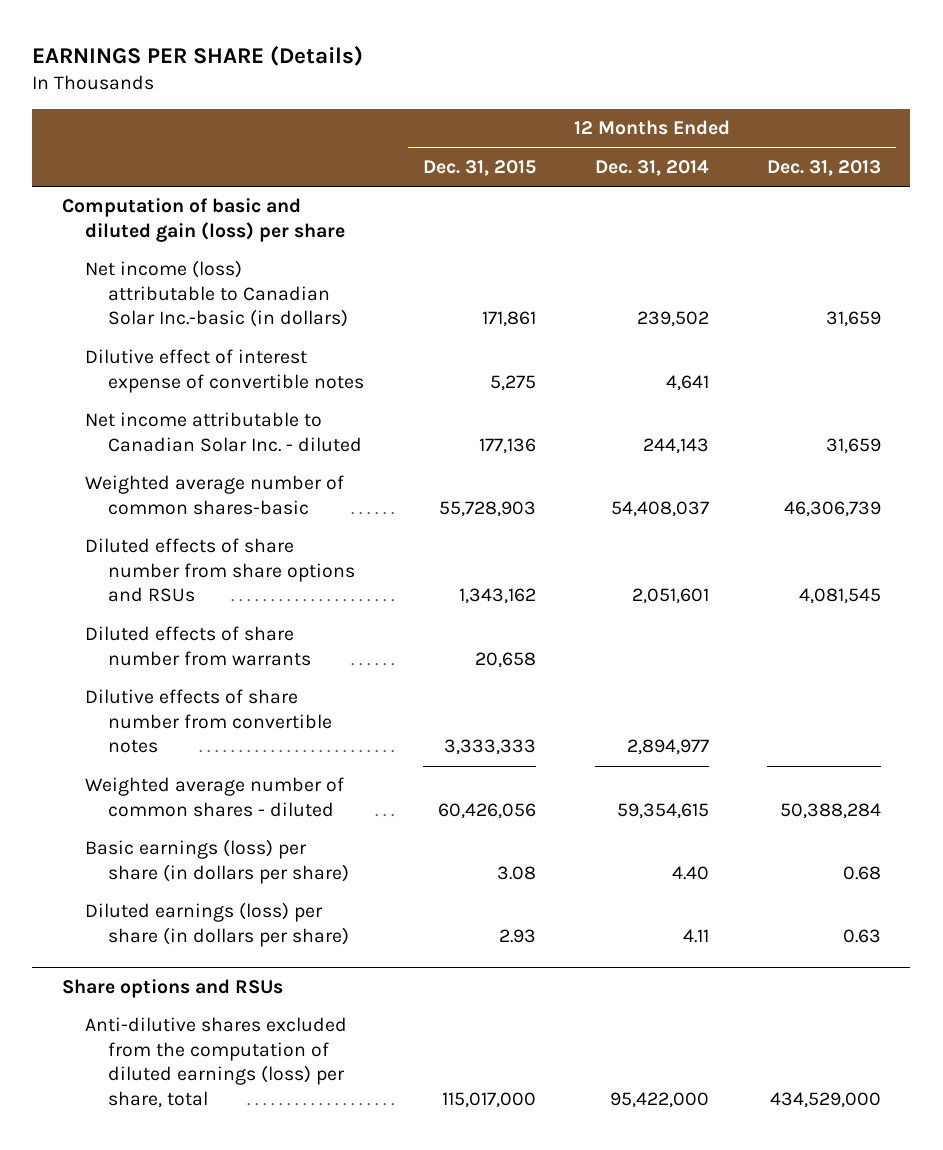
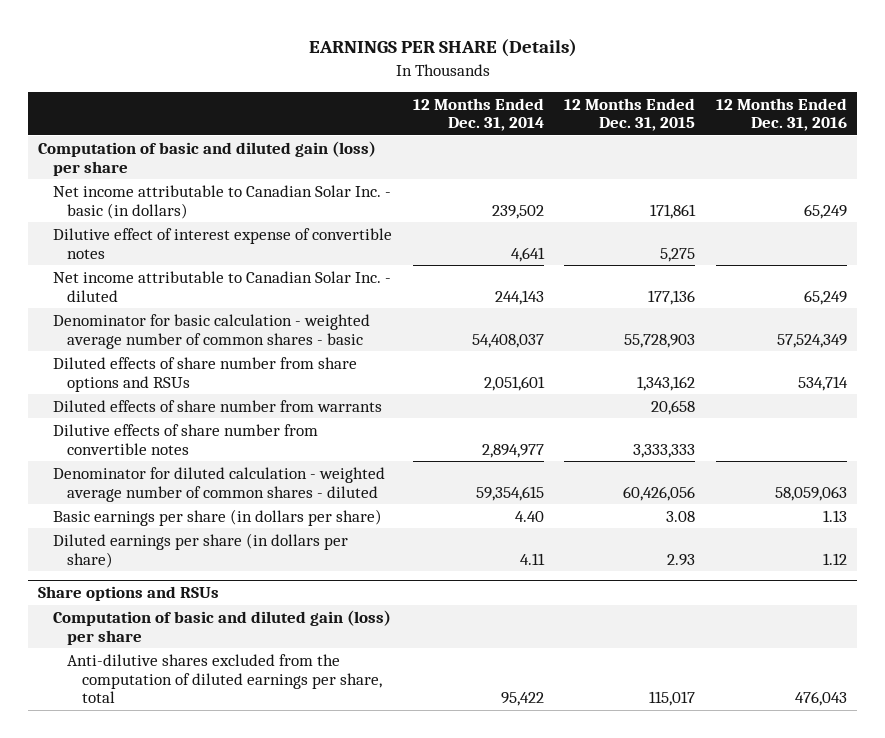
- | 12 Months Ended Dec. 31, 2015 | 12 Months Ended Dec. 31, 2014 | 12 Months Ended Dec. 31, 2013
+ | 12 Months Ended Dec. 31, 2014 | 12 Months Ended Dec. 31, 2015 | 12 Months Ended Dec. 31, 2016
- Net income (loss) attributable to Canadian Solar Inc.-basic (in dollars) | 171,861 | 239,502 | 31,659
+ Net income attributable to Canadian Solar Inc. - basic (in dollars) | 239,502 | 171,861 | 65,249
- Weighted average number of common shares-basic | 55,728,903 | 54,408,037 | 46,306,739
+ Denominator for basic calculation - weighted average number of common shares - basic | 54,408,037 | 55,728,903 | 57,524,349
- Weighted average number of common shares - diluted | 60,426,056 | 59,354,615 | 50,388,284
- Basic earnings (loss) per share (in dollars per share) | 3.08 | 4.40 | 0.68
- Diluted earnings (loss) per share (in dollars per share) | 2.93 | 4.11 | 0.63
+ Denominator for diluted calculation - weighted average number of common shares - diluted | 59,354,615 | 60,426,056 | 58,059,063
+ Basic earnings per share (in dollars per share) | 4.40 | 3.08 | 1.13
+ Diluted earnings per share (in dollars per share) | 4.11 | 2.93 | 1.12
@ Share options and RSUs
- Anti-dilutive shares excluded from the computation of diluted earnings (loss) per share, total | 115,017,000 | 95,422,000 | 434,529,000
+ Computation of basic and diluted gain (loss) per share
+ Anti-dilutive shares excluded from the computation of diluted earnings per share, total | 95,422 | 115,017 | 476,043

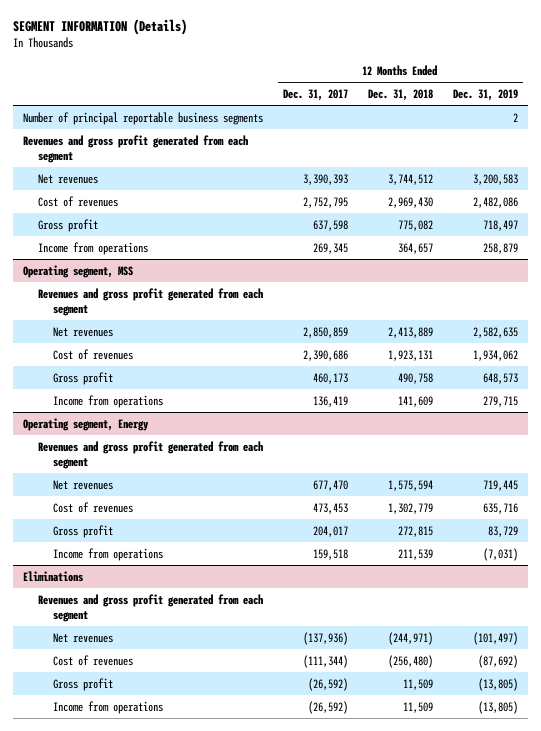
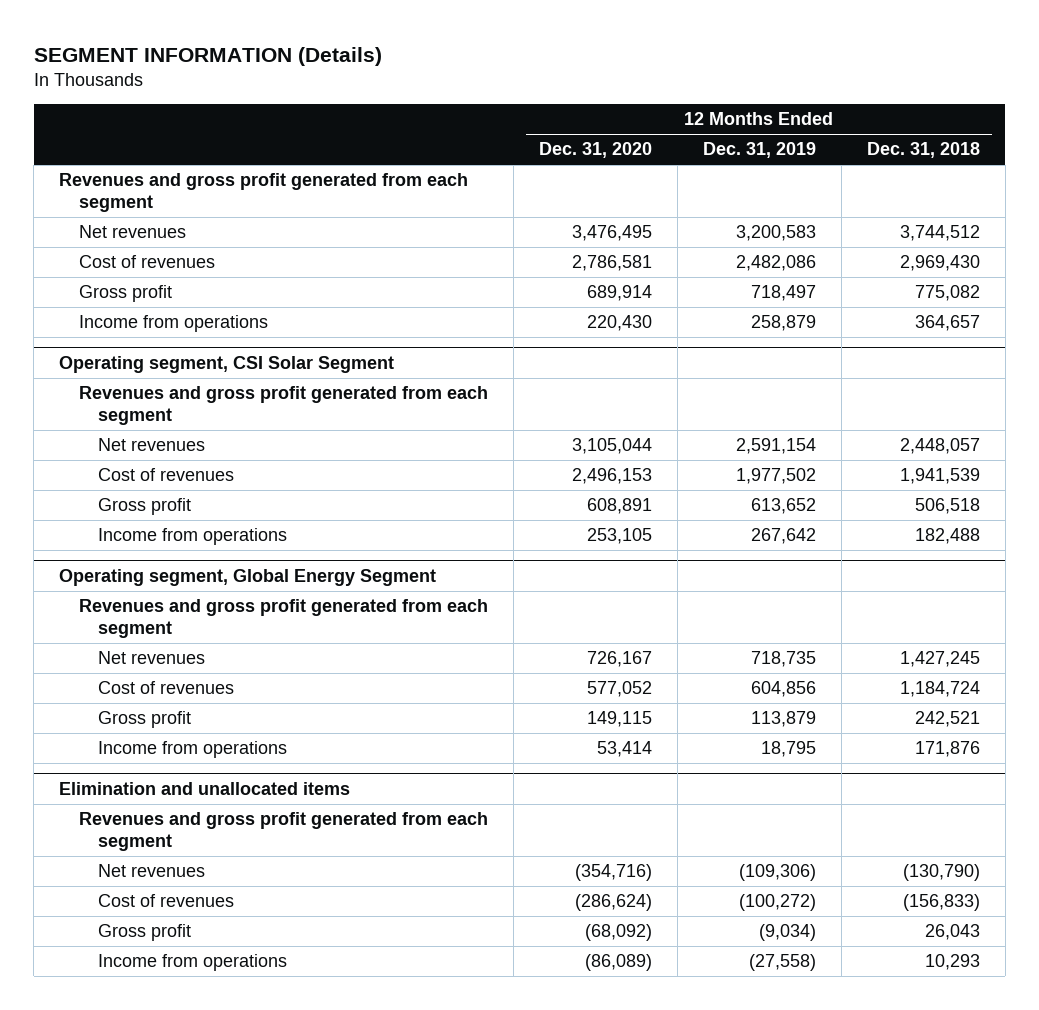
- | 12 Months Ended Dec. 31, 2017 | 12 Months Ended Dec. 31, 2018 | 12 Months Ended Dec. 31, 2019
+ | 12 Months Ended Dec. 31, 2020 | 12 Months Ended Dec. 31, 2019 | 12 Months Ended Dec. 31, 2018
- Number of principal reportable business segments | | | 2
- Operating segment, MSS
+ Operating segment, CSI Solar Segment
- Net revenues | 2,850,859 | 2,413,889 | 2,582,635
- Cost of revenues | 2,390,686 | 1,923,131 | 1,934,062
- Gross profit | 460,173 | 490,758 | 648,573
- Income from operations | 136,419 | 141,609 | 279,715
- Operating segment, Energy
+ Net revenues | 3,105,044 | 2,591,154 | 2,448,057
+ Cost of revenues | 2,496,153 | 1,977,502 | 1,941,539
+ Gross profit | 608,891 | 613,652 | 506,518
+ Income from operations | 253,105 | 267,642 | 182,488
+ Operating segment, Global Energy Segment
- Net revenues | 677,470 | 1,575,594 | 719,445
- Cost of revenues | 473,453 | 1,302,779 | 635,716
- Gross profit | 204,017 | 272,815 | 83,729
- Income from operations | 159,518 | 211,539 | (7,031)
- Eliminations
+ Net revenues | 726,167 | 718,735 | 1,427,245
+ Cost of revenues | 577,052 | 604,856 | 1,184,724
+ Gross profit | 149,115 | 113,879 | 242,521
+ Income from operations | 53,414 | 18,795 | 171,876
+ Elimination and unallocated items
- Net revenues | (137,936) | (244,971) | (101,497)
- Cost of revenues | (111,344) | (256,480) | (87,692)
- Gross profit | (26,592) | 11,509 | (13,805)
- Income from operations | (26,592) | 11,509 | (13,805)
+ Net revenues | (354,716) | (109,306) | (130,790)
+ Cost of revenues | (286,624) | (100,272) | (156,833)
+ Gross profit | (68,092) | (9,034) | 26,043
+ Income from operations | (86,089) | (27,558) | 10,293

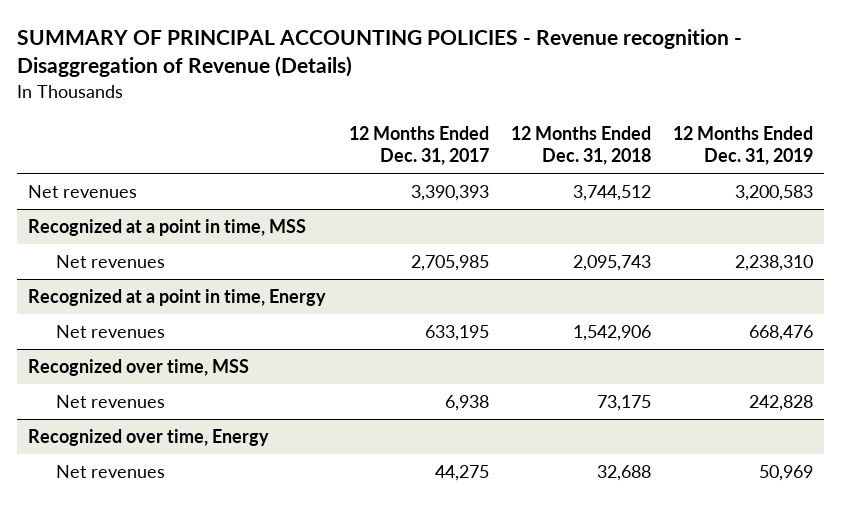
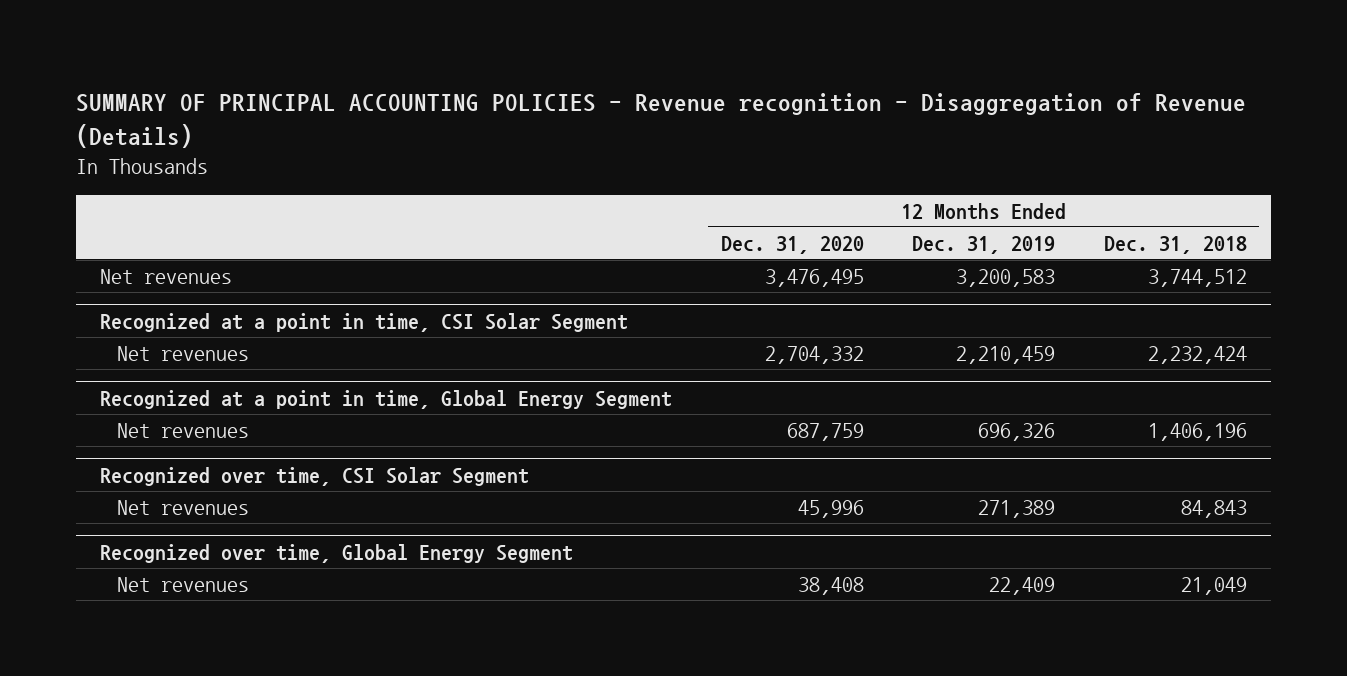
- | 12 Months Ended Dec. 31, 2017 | 12 Months Ended Dec. 31, 2018 | 12 Months Ended Dec. 31, 2019
+ | 12 Months Ended Dec. 31, 2020 | 12 Months Ended Dec. 31, 2019 | 12 Months Ended Dec. 31, 2018
- Recognized at a point in time, MSS
- Net revenues | 2,705,985 | 2,095,743 | 2,238,310
- Recognized at a point in time, Energy
- Net revenues | 633,195 | 1,542,906 | 668,476
- Recognized over time, MSS
- Net revenues | 6,938 | 73,175 | 242,828
- Recognized over time, Energy
- Net revenues | 44,275 | 32,688 | 50,969
+ Recognized at a point in time, CSI Solar Segment
+ Net revenues | 2,704,332 | 2,210,459 | 2,232,424
+ Recognized at a point in time, Global Energy Segment
+ Net revenues | 687,759 | 696,326 | 1,406,196
+ Recognized over time, CSI Solar Segment
+ Net revenues | 45,996 | 271,389 | 84,843
+ Recognized over time, Global Energy Segment
+ Net revenues | 38,408 | 22,409 | 21,049

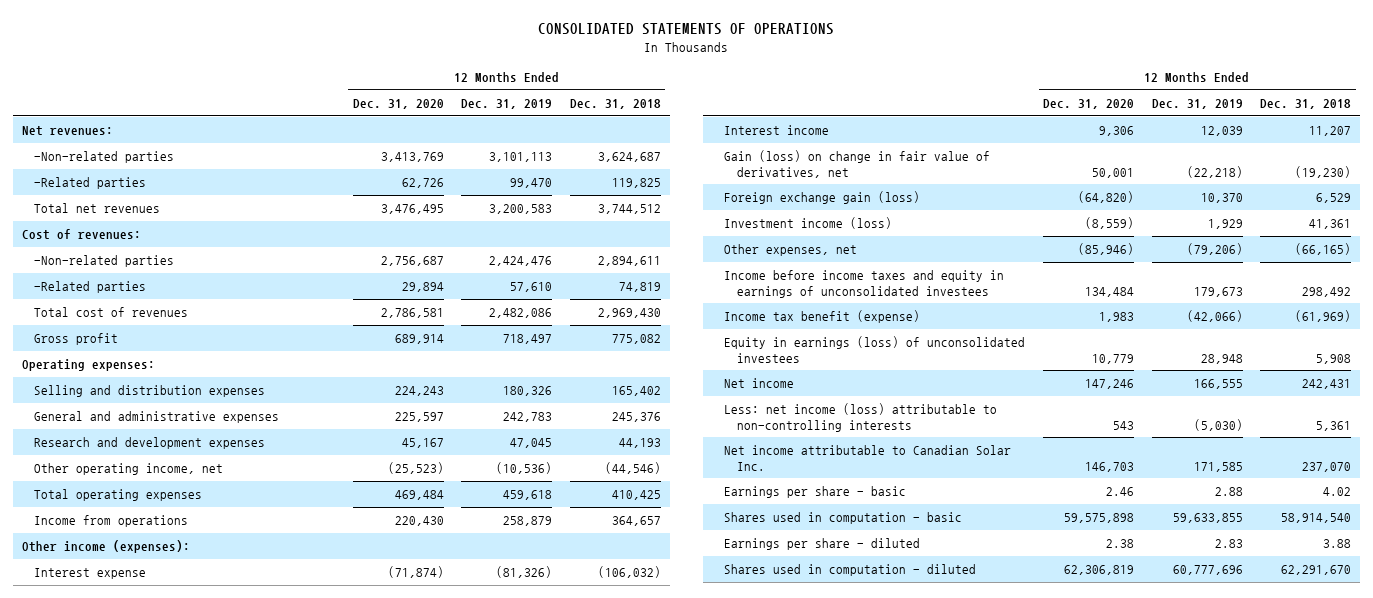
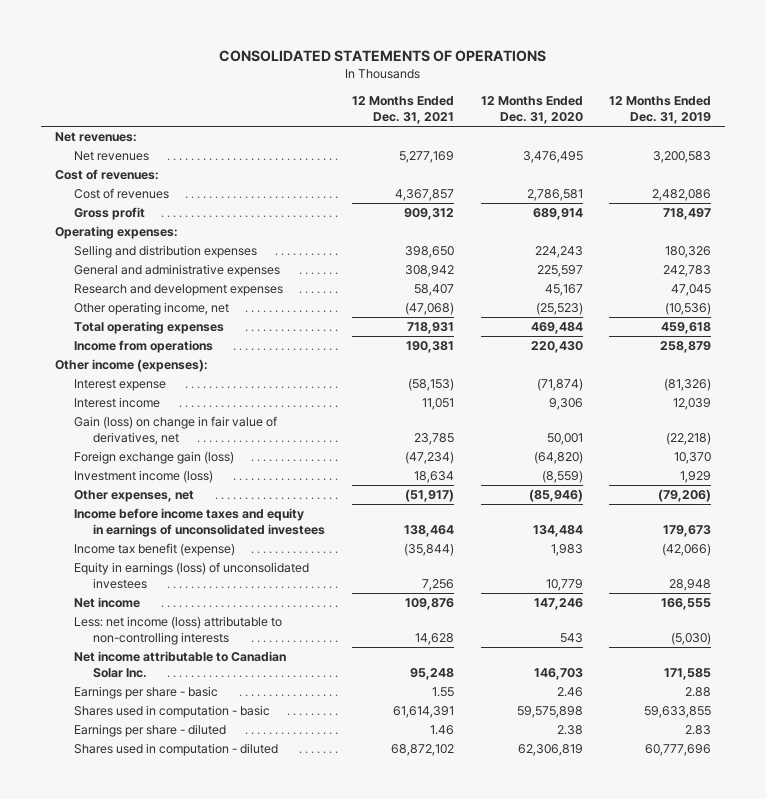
- | 12 Months Ended Dec. 31, 2020 | 12 Months Ended Dec. 31, 2019 | 12 Months Ended Dec. 31, 2018
+ | 12 Months Ended Dec. 31, 2021 | 12 Months Ended Dec. 31, 2020 | 12 Months Ended Dec. 31, 2019
- -Non-related parties | 3,413,769 | 3,101,113 | 3,624,687
- -Related parties | 62,726 | 99,470 | 119,825
- Total net revenues | 3,476,495 | 3,200,583 | 3,744,512
+ Net revenues | 5,277,169 | 3,476,495 | 3,200,583
- -Non-related parties | 2,756,687 | 2,424,476 | 2,894,611
- -Related parties | 29,894 | 57,610 | 74,819
- Total cost of revenues | 2,786,581 | 2,482,086 | 2,969,430
+ Cost of revenues | 4,367,857 | 2,786,581 | 2,482,086

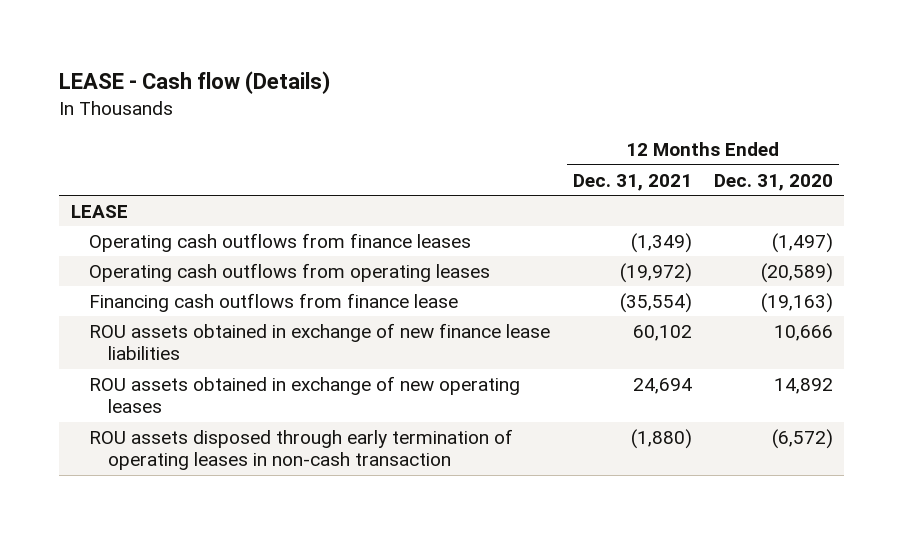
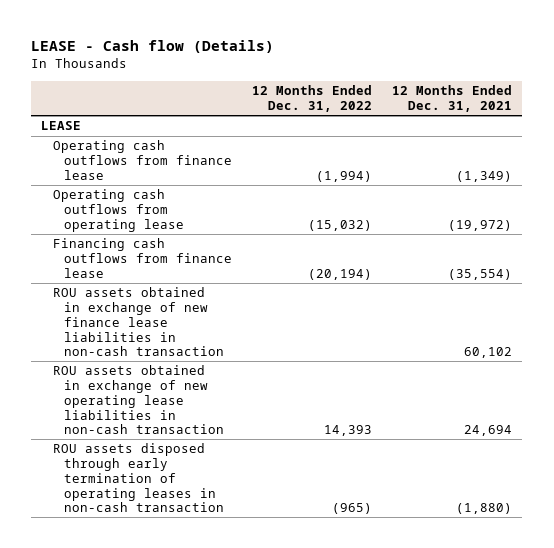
- | 12 Months Ended Dec. 31, 2021 | 12 Months Ended Dec. 31, 2020
+ | 12 Months Ended Dec. 31, 2022 | 12 Months Ended Dec. 31, 2021
- Operating cash outflows from finance leases | (1,349) | (1,497)
- Operating cash outflows from operating leases | (19,972) | (20,589)
+ Operating cash outflows from finance lease | (1,994) | (1,349)
+ Operating cash outflows from operating lease | (15,032) | (19,972)
- ROU assets obtained in exchange of new finance lease liabilities | 60,102 | 10,666
- ROU assets obtained in exchange of new operating leases | 24,694 | 14,892
+ ROU assets obtained in exchange of new finance lease liabilities in non-cash transaction | | 60,102
+ ROU assets obtained in exchange of new operating lease liabilities in non-cash transaction | 14,393 | 24,694

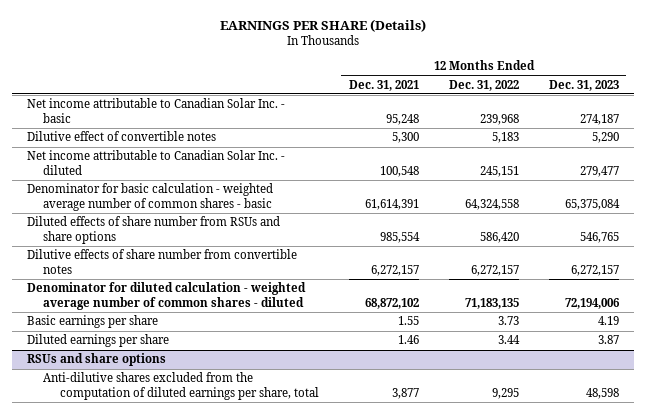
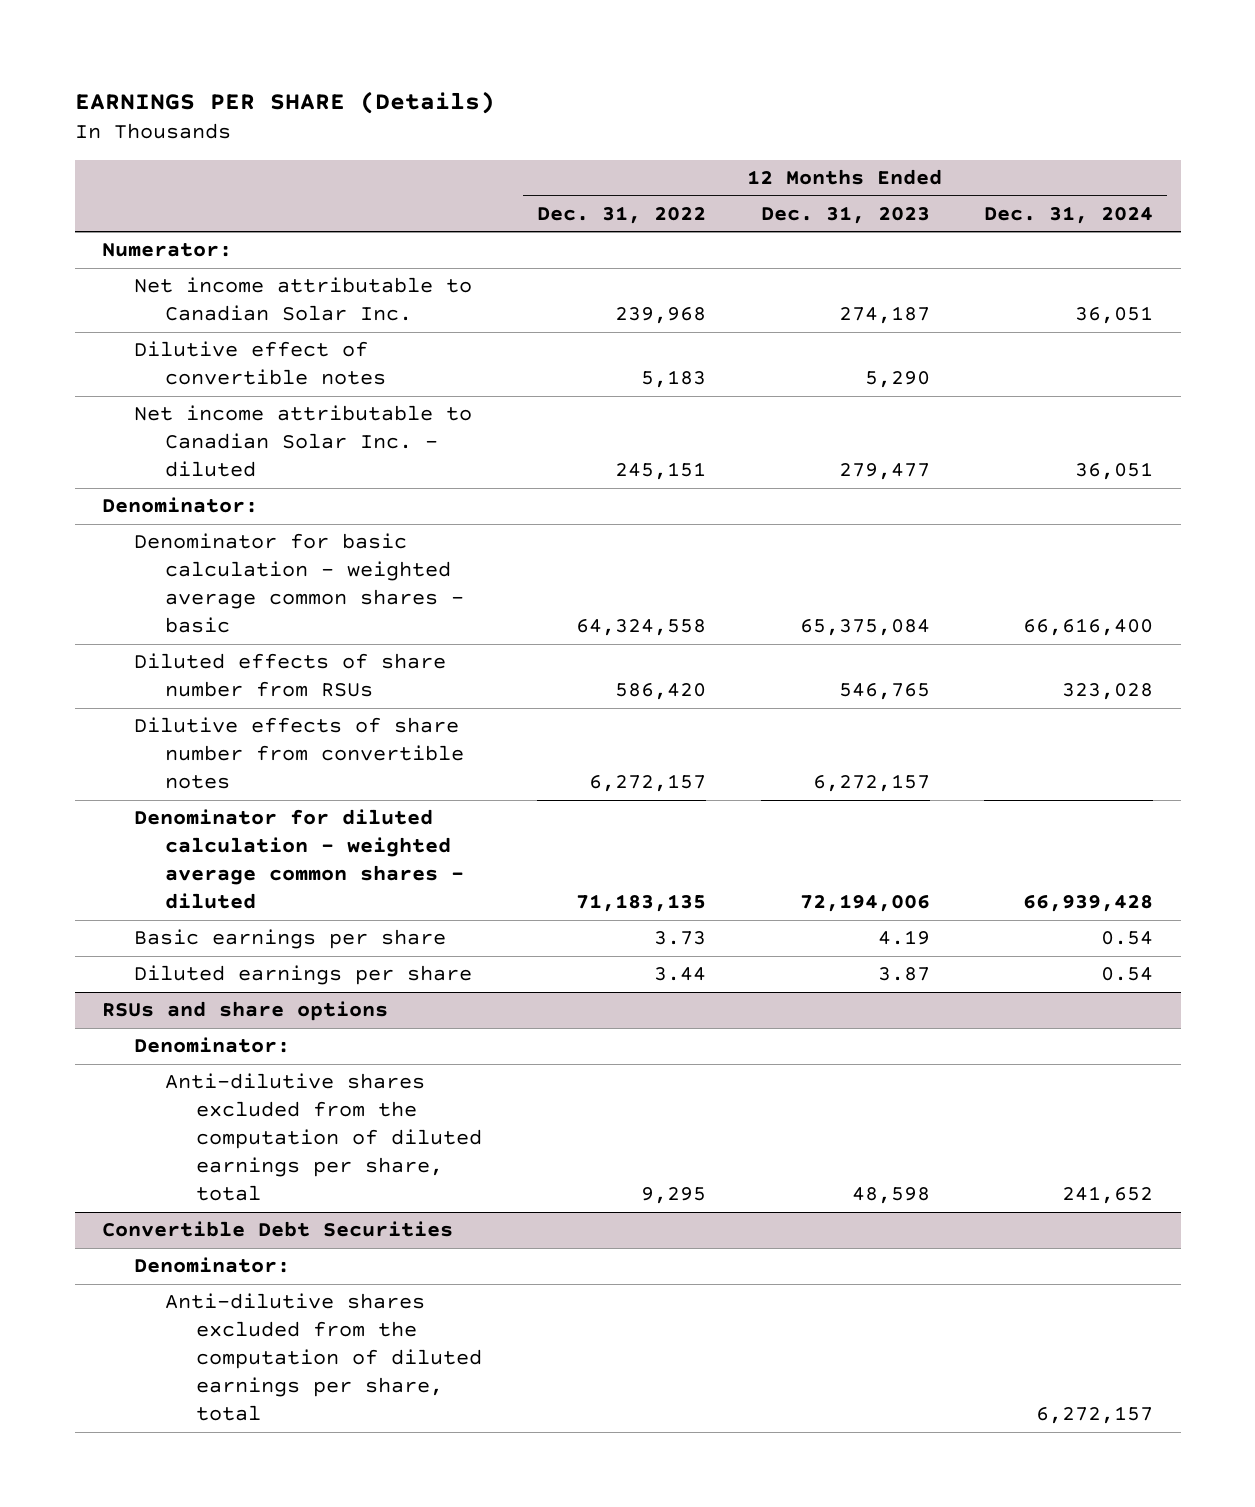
- | 12 Months Ended Dec. 31, 2021 | 12 Months Ended Dec. 31, 2022 | 12 Months Ended Dec. 31, 2023
+ | 12 Months Ended Dec. 31, 2022 | 12 Months Ended Dec. 31, 2023 | 12 Months Ended Dec. 31, 2024
- Net income attributable to Canadian Solar Inc. - basic | 95,248 | 239,968 | 274,187
+ Numerator:
+ Net income attributable to Canadian Solar Inc. | 239,968 | 274,187 | 36,051
- Denominator for basic calculation - weighted average number of common shares - basic | 61,614,391 | 64,324,558 | 65,375,084
- Diluted effects of share number from RSUs and share options | 985,554 | 586,420 | 546,765
+ Denominator:
+ Denominator for basic calculation - weighted average common shares - basic | 64,324,558 | 65,375,084 | 66,616,400
+ Diluted effects of share number from RSUs | 586,420 | 546,765 | 323,028
- Denominator for diluted calculation - weighted average number of common shares - diluted | 68,872,102 | 71,183,135 | 72,194,006
+ Denominator for diluted calculation - weighted average common shares - diluted | 71,183,135 | 72,194,006 | 66,939,428
@ RSUs and share options
+ Denominator:
+ Convertible Debt Securities
+ Denominator:
+ Anti-dilutive shares excluded from the computation of diluted earnings per share, total | | | 6,272,157

